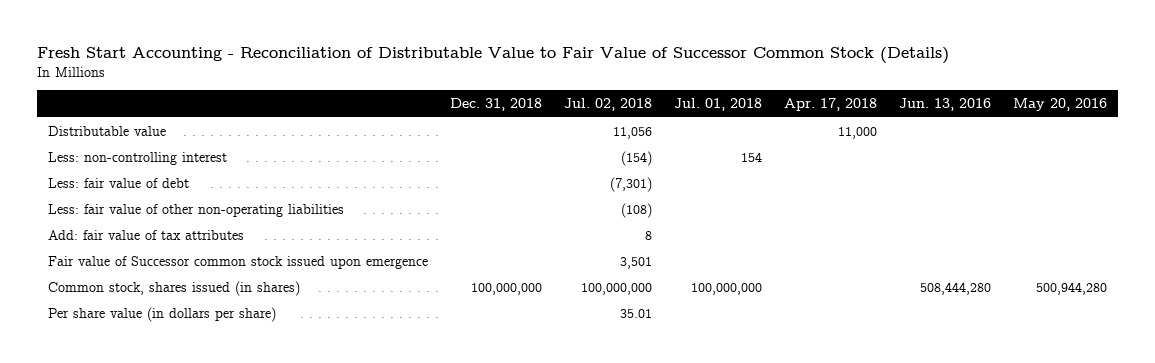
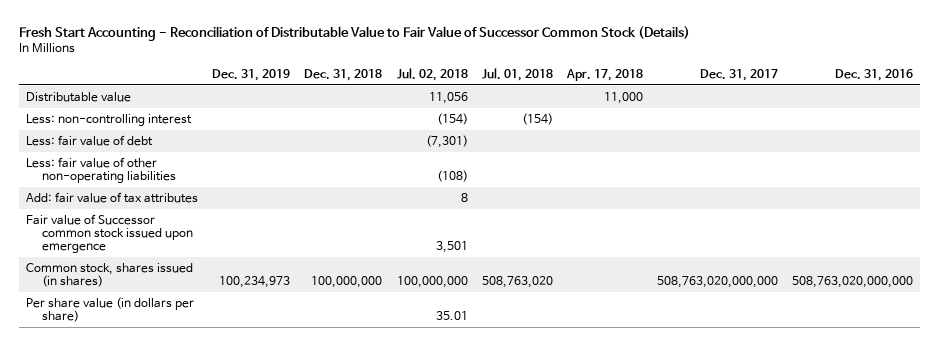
- | Dec. 31, 2018 | Jul. 02, 2018 | Jul. 01, 2018 | Apr. 17, 2018 | Jun. 13, 2016 | May 20, 2016
+ | Dec. 31, 2019 | Dec. 31, 2018 | Jul. 02, 2018 | Jul. 01, 2018 | Apr. 17, 2018 | Dec. 31, 2017 | Dec. 31, 2016
- Less: non-controlling interest | | (154) | 154 | | |
+ Less: non-controlling interest | | | (154) | (154) | | |
- Common stock, shares issued (in shares) | 100,000,000 | 100,000,000 | 100,000,000 | | 508,444,280 | 500,944,280
+ Common stock, shares issued (in shares) | 100,234,973 | 100,000,000 | 100,000,000 | 508,763,020 | | 508,763,020,000,000 | 508,763,020,000,000

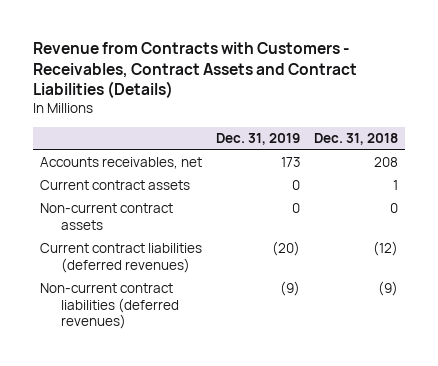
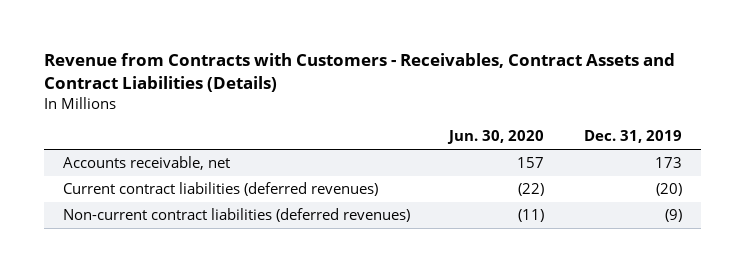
- | Dec. 31, 2019 | Dec. 31, 2018
+ | Jun. 30, 2020 | Dec. 31, 2019
- Accounts receivables, net | 173 | 208
- Current contract assets | 0 | 1
- Non-current contract assets | 0 | 0
+ Accounts receivable, net | 157 | 173

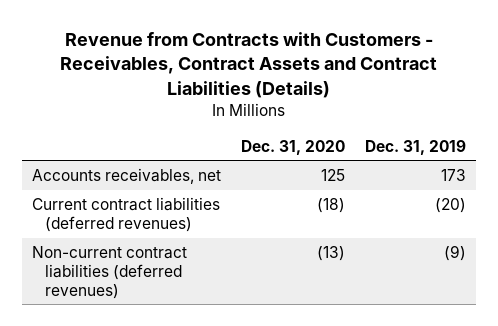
- | Jun. 30, 2020 | Dec. 31, 2019
+ | Dec. 31, 2020 | Dec. 31, 2019
- Accounts receivable, net | 157 | 173
+ Accounts receivables, net | 125 | 173

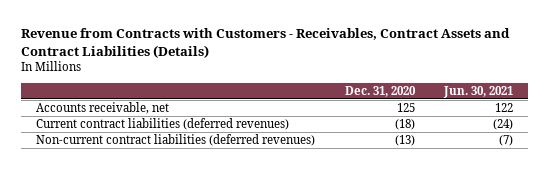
- | Dec. 31, 2020 | Dec. 31, 2019
+ | Dec. 31, 2020 | Jun. 30, 2021
- Accounts receivables, net | 125 | 173
+ Accounts receivable, net | 125 | 122

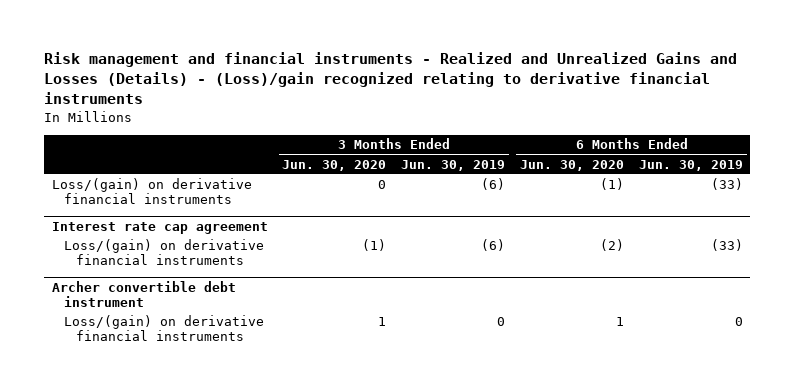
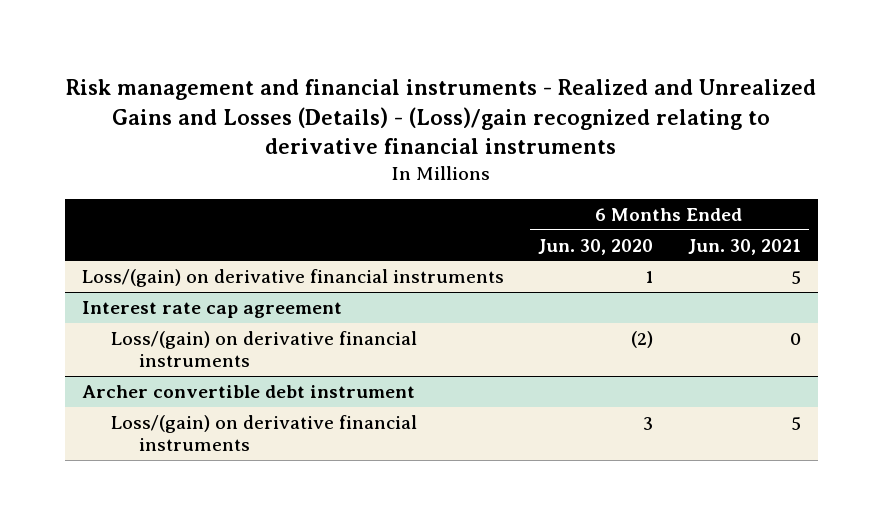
- | 3 Months Ended Jun. 30, 2020 | 3 Months Ended Jun. 30, 2019 | 6 Months Ended Jun. 30, 2020 | 6 Months Ended Jun. 30, 2019
+ | 6 Months Ended Jun. 30, 2020 | 6 Months Ended Jun. 30, 2021
- Loss/(gain) on derivative financial instruments | 0 | (6) | (1) | (33)
+ Loss/(gain) on derivative financial instruments | 1 | 5
@ Archer convertible debt instrument
- Loss/(gain) on derivative financial instruments | 1 | 0 | 1 | 0
+ Loss/(gain) on derivative financial instruments | 3 | 5

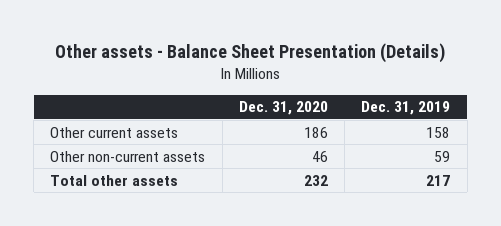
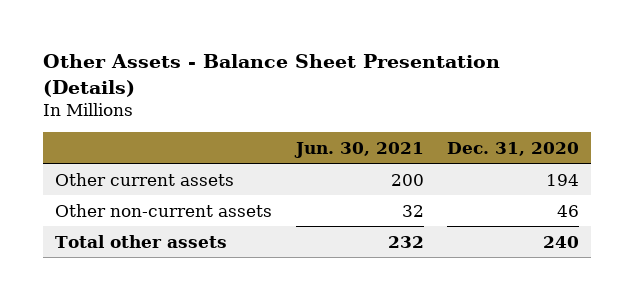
- Other assets - Balance Sheet Presentation (Details)
+ Other Assets - Balance Sheet Presentation (Details)
- | Dec. 31, 2020 | Dec. 31, 2019
+ | Jun. 30, 2021 | Dec. 31, 2020
- Other current assets | 186 | 158
+ Other current assets | 200 | 194
- Total other assets | 232 | 217
+ Total other assets | 232 | 240

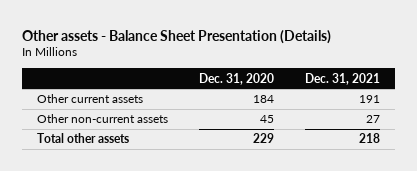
- Other Assets - Balance Sheet Presentation (Details)
+ Other assets - Balance Sheet Presentation (Details)
- | Jun. 30, 2021 | Dec. 31, 2020
+ | Dec. 31, 2020 | Dec. 31, 2021
- Other current assets | 200 | 194
- Other non-current assets | 32 | 46
- Total other assets | 232 | 240
+ Other current assets | 184 | 191
+ Other non-current assets | 45 | 27
+ Total other assets | 229 | 218

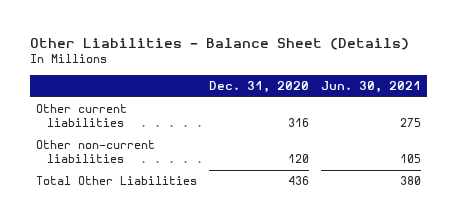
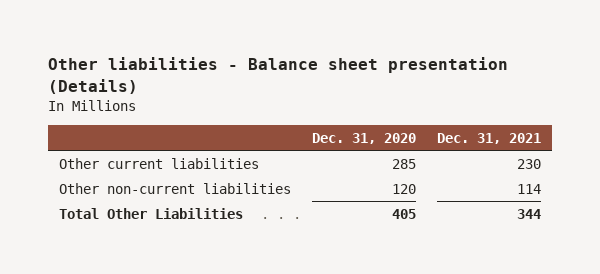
- Other Liabilities - Balance Sheet (Details)
+ Other liabilities - Balance sheet presentation (Details)
- | Dec. 31, 2020 | Jun. 30, 2021
+ | Dec. 31, 2020 | Dec. 31, 2021
- Other current liabilities | 316 | 275
+ Other current liabilities | 285 | 230
- Total Other Liabilities | 436 | 380
+ Total Other Liabilities | 405 | 344

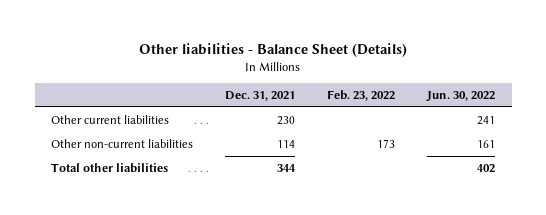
- Other liabilities - Balance sheet presentation (Details)
+ Other liabilities - Balance Sheet (Details)
- | Dec. 31, 2020 | Dec. 31, 2021
+ | Dec. 31, 2021 | Feb. 23, 2022 | Jun. 30, 2022
- Total Other Liabilities | 405 | 344
+ Total other liabilities | 344 | | 402

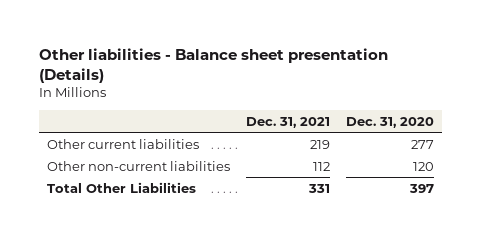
- Other liabilities - Balance Sheet (Details)
+ Other liabilities - Balance sheet presentation (Details)
- | Dec. 31, 2021 | Feb. 23, 2022 | Jun. 30, 2022
+ | Dec. 31, 2021 | Dec. 31, 2020
- Other current liabilities | 230 | | 241
- Other non-current liabilities | 114 | 173 | 161
- Total other liabilities | 344 | | 402
+ Other current liabilities | 219 | 277
+ Other non-current liabilities | 112 | 120
+ Total Other Liabilities | 331 | 397

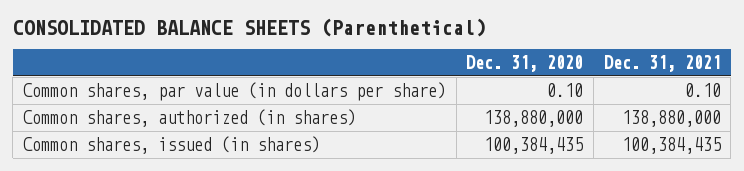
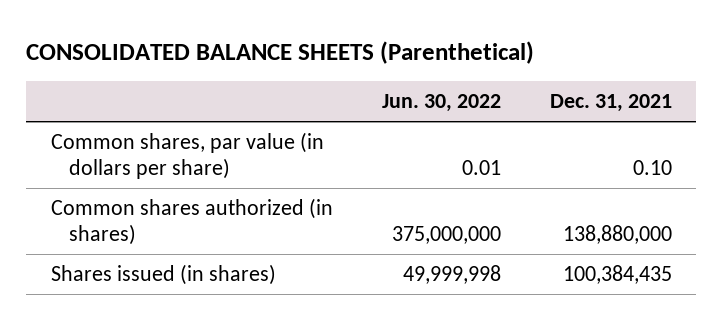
- | Dec. 31, 2020 | Dec. 31, 2021
+ | Jun. 30, 2022 | Dec. 31, 2021
- Common shares, authorized (in shares) | 138,880,000 | 138,880,000
- Common shares, issued (in shares) | 100,384,435 | 100,384,435
+ Common shares authorized (in shares) | 375,000,000 | 138,880,000
+ Shares issued (in shares) | 49,999,998 | 100,384,435

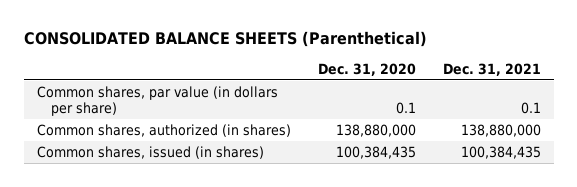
- | Jun. 30, 2022 | Dec. 31, 2021
+ | Dec. 31, 2020 | Dec. 31, 2021
- Common shares, par value (in dollars per share) | 0.01 | 0.10
- Common shares authorized (in shares) | 375,000,000 | 138,880,000
- Shares issued (in shares) | 49,999,998 | 100,384,435
+ Common shares, par value (in dollars per share) | 0.1 | 0.1
+ Common shares, authorized (in shares) | 138,880,000 | 138,880,000
+ Common shares, issued (in shares) | 100,384,435 | 100,384,435

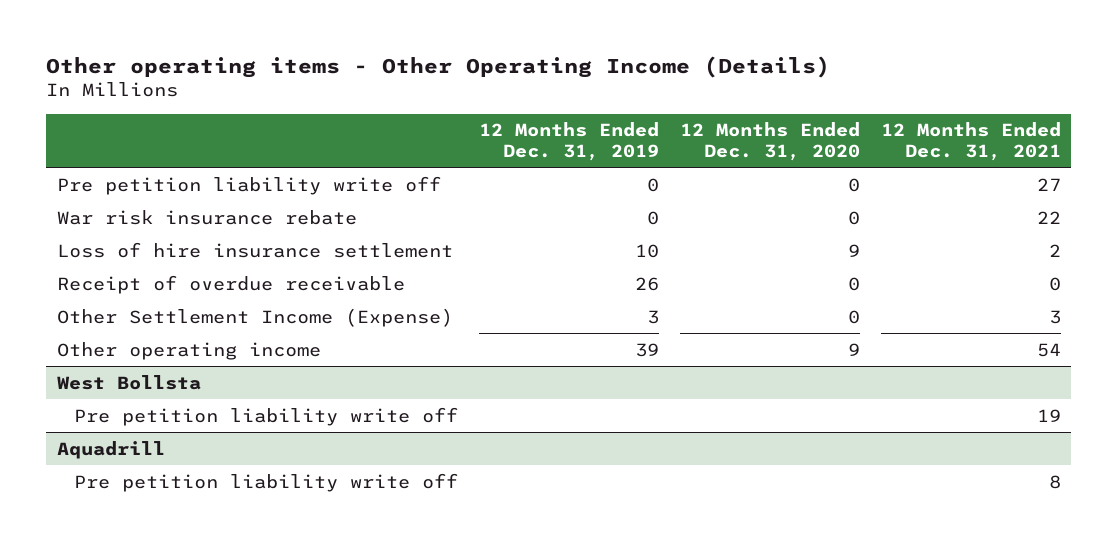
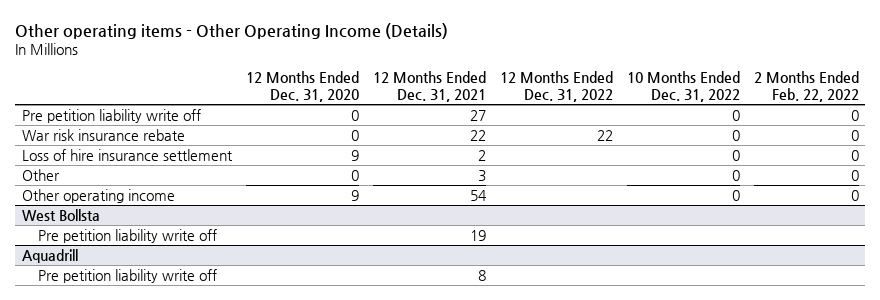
- | 12 Months Ended Dec. 31, 2019 | 12 Months Ended Dec. 31, 2020 | 12 Months Ended Dec. 31, 2021
+ | 12 Months Ended Dec. 31, 2020 | 12 Months Ended Dec. 31, 2021 | 12 Months Ended Dec. 31, 2022 | 10 Months Ended Dec. 31, 2022 | 2 Months Ended Feb. 22, 2022
- Receipt of overdue receivable | 26 | 0 | 0
- Other Settlement Income (Expense) | 3 | 0 | 3
+ Other | 0 | 3 | | 0 | 0

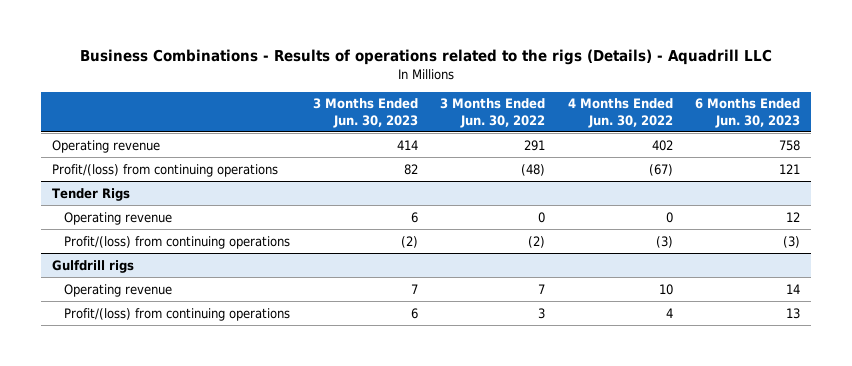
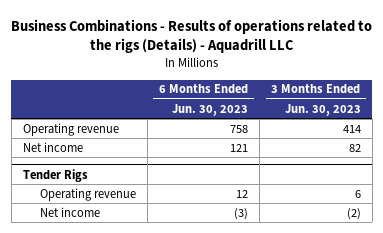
- | 3 Months Ended Jun. 30, 2023 | 3 Months Ended Jun. 30, 2022 | 4 Months Ended Jun. 30, 2022 | 6 Months Ended Jun. 30, 2023
+ | 6 Months Ended Jun. 30, 2023 | 3 Months Ended Jun. 30, 2023
- Profit/(loss) from continuing operations | 82 | (48) | (67) | 121
+ Net income | 121 | 82
@ Tender Rigs
- Profit/(loss) from continuing operations | (2) | (2) | (3) | (3)
- Gulfdrill rigs
- Operating revenue | 7 | 7 | 10 | 14
- Profit/(loss) from continuing operations | 6 | 3 | 4 | 13
@ Tender Rigs
+ Net income | (3) | (2)

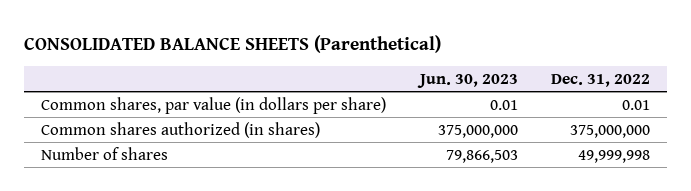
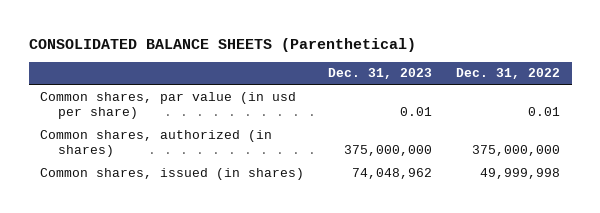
- | Jun. 30, 2023 | Dec. 31, 2022
+ | Dec. 31, 2023 | Dec. 31, 2022
- Common shares, par value (in dollars per share) | 0.01 | 0.01
- Common shares authorized (in shares) | 375,000,000 | 375,000,000
- Number of shares | 79,866,503 | 49,999,998
+ Common shares, par value (in usd per share) | 0.01 | 0.01
+ Common shares, authorized (in shares) | 375,000,000 | 375,000,000
+ Common shares, issued (in shares) | 74,048,962 | 49,999,998

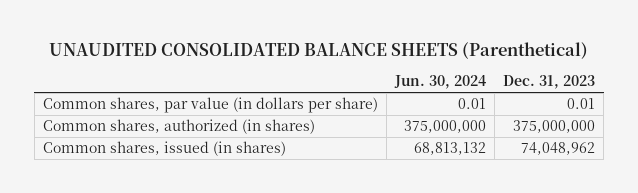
- CONSOLIDATED BALANCE SHEETS (Parenthetical)
+ UNAUDITED CONSOLIDATED BALANCE SHEETS (Parenthetical)
- | Dec. 31, 2023 | Dec. 31, 2022
+ | Jun. 30, 2024 | Dec. 31, 2023
- Common shares, par value (in usd per share) | 0.01 | 0.01
+ Common shares, par value (in dollars per share) | 0.01 | 0.01

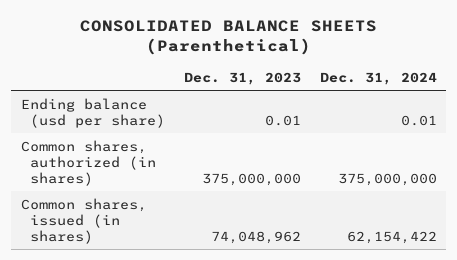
- UNAUDITED CONSOLIDATED BALANCE SHEETS (Parenthetical)
+ CONSOLIDATED BALANCE SHEETS (Parenthetical)
- | Jun. 30, 2024 | Dec. 31, 2023
+ | Dec. 31, 2023 | Dec. 31, 2024
- Common shares, par value (in dollars per share) | 0.01 | 0.01
+ Ending balance (usd per share) | 0.01 | 0.01

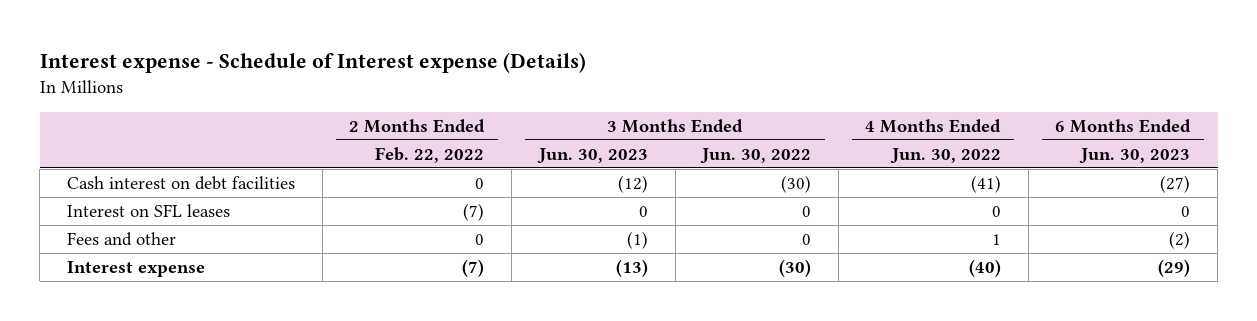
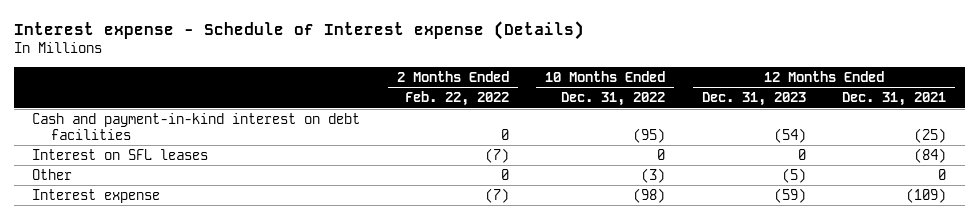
- | 2 Months Ended Feb. 22, 2022 | 3 Months Ended Jun. 30, 2023 | 3 Months Ended Jun. 30, 2022 | 4 Months Ended Jun. 30, 2022 | 6 Months Ended Jun. 30, 2023
+ | 2 Months Ended Feb. 22, 2022 | 10 Months Ended Dec. 31, 2022 | 12 Months Ended Dec. 31, 2023 | 12 Months Ended Dec. 31, 2021
- Cash interest on debt facilities | 0 | (12) | (30) | (41) | (27)
+ Cash and payment-in-kind interest on debt facilities | 0 | (95) | (54) | (25)
- Fees and other | 0 | (1) | 0 | 1 | (2)
+ Other | 0 | (3) | (5) | 0

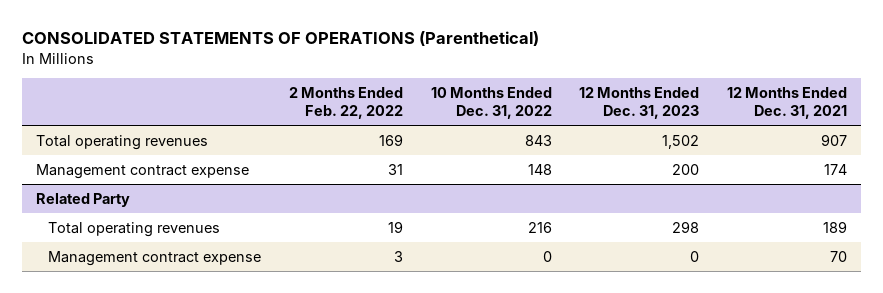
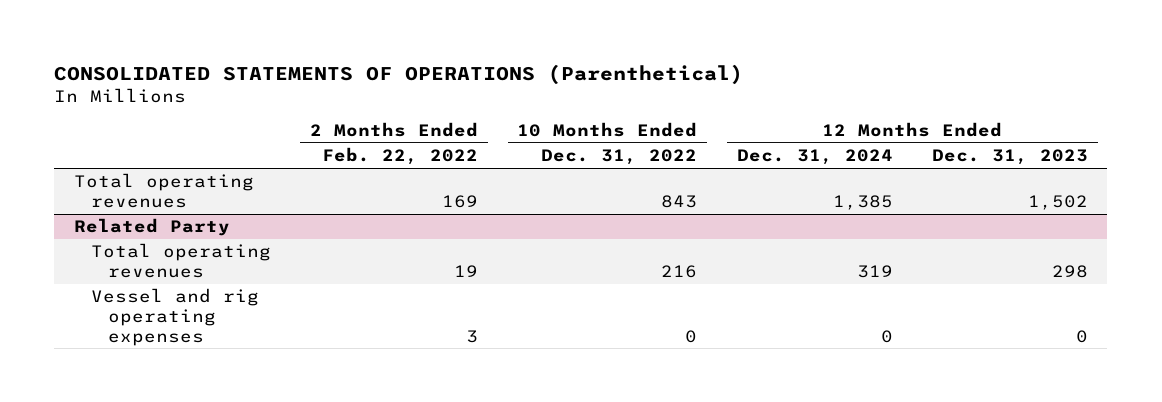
- | 2 Months Ended Feb. 22, 2022 | 10 Months Ended Dec. 31, 2022 | 12 Months Ended Dec. 31, 2023 | 12 Months Ended Dec. 31, 2021
+ | 2 Months Ended Feb. 22, 2022 | 10 Months Ended Dec. 31, 2022 | 12 Months Ended Dec. 31, 2024 | 12 Months Ended Dec. 31, 2023
- Management contract expense | 31 | 148 | 200 | 174
@ Related Party
- Management contract expense | 3 | 0 | 0 | 70
+ Vessel and rig operating expenses | 3 | 0 | 0 | 0

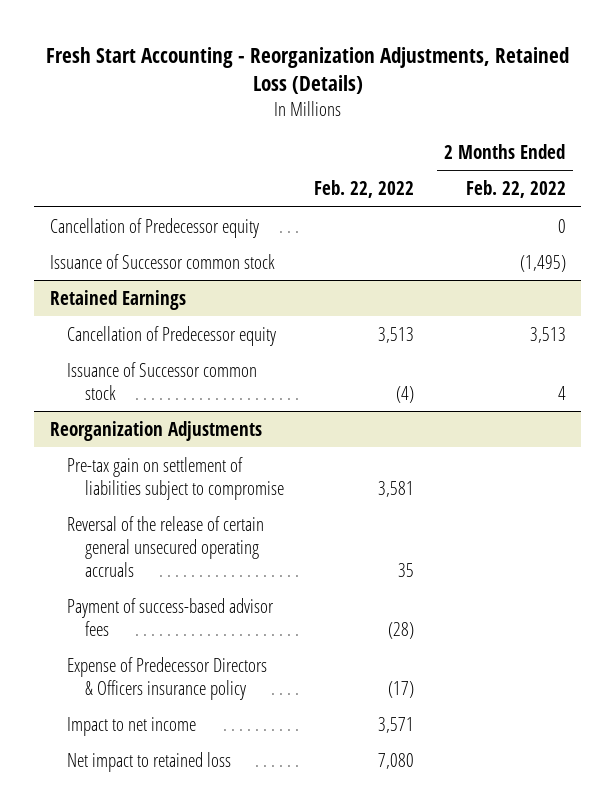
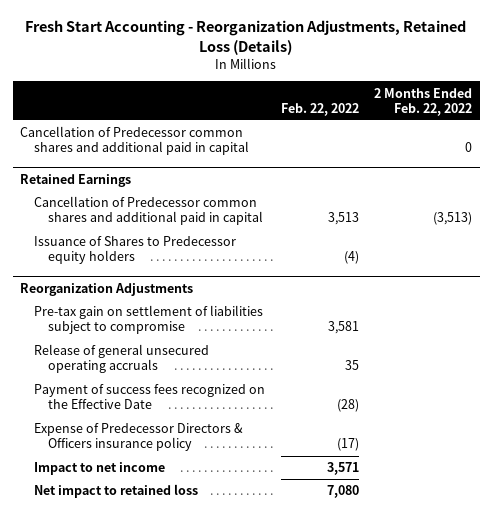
- Cancellation of Predecessor equity | | 0
- Issuance of Successor common stock | | (1,495)
+ Cancellation of Predecessor common shares and additional paid in capital | | 0
@ Retained Earnings
- Cancellation of Predecessor equity | 3,513 | 3,513
- Issuance of Successor common stock | (4) | 4
+ Cancellation of Predecessor common shares and additional paid in capital | 3,513 | (3,513)
+ Issuance of Shares to Predecessor equity holders | (4) |
@ Reorganization Adjustments
- Reversal of the release of certain general unsecured operating accruals | 35 |
- Payment of success-based advisor fees | (28) |
+ Release of general unsecured operating accruals | 35 |
+ Payment of success fees recognized on the Effective Date | (28) |

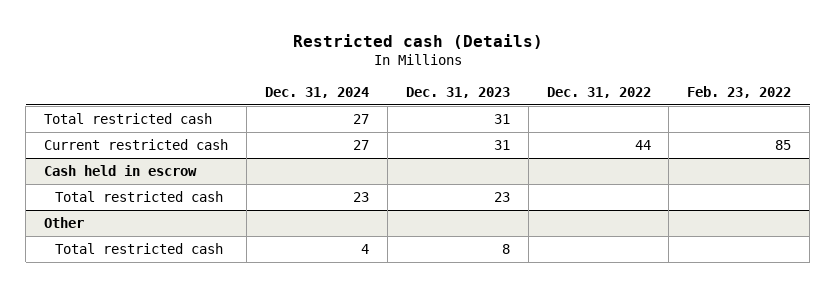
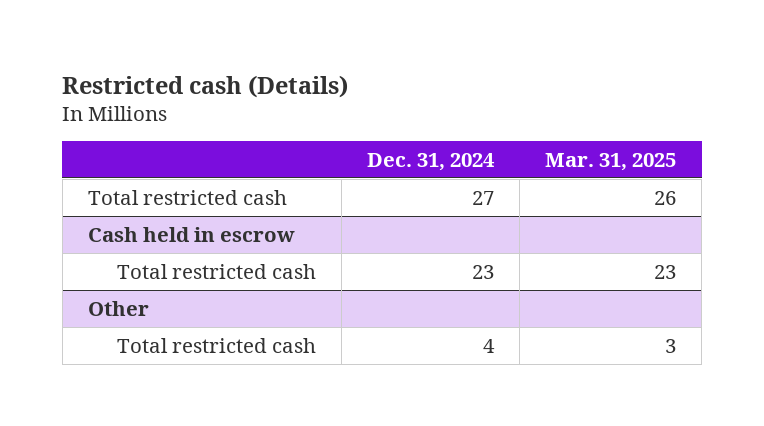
- | Dec. 31, 2024 | Dec. 31, 2023 | Dec. 31, 2022 | Feb. 23, 2022
+ | Dec. 31, 2024 | Mar. 31, 2025
- Current restricted cash | 27 | 31 | 44 | 85

